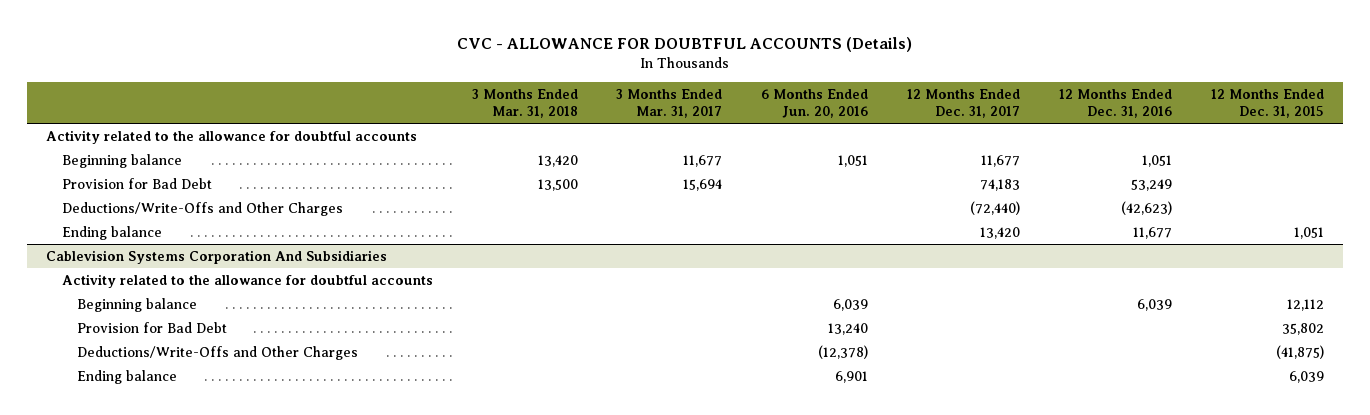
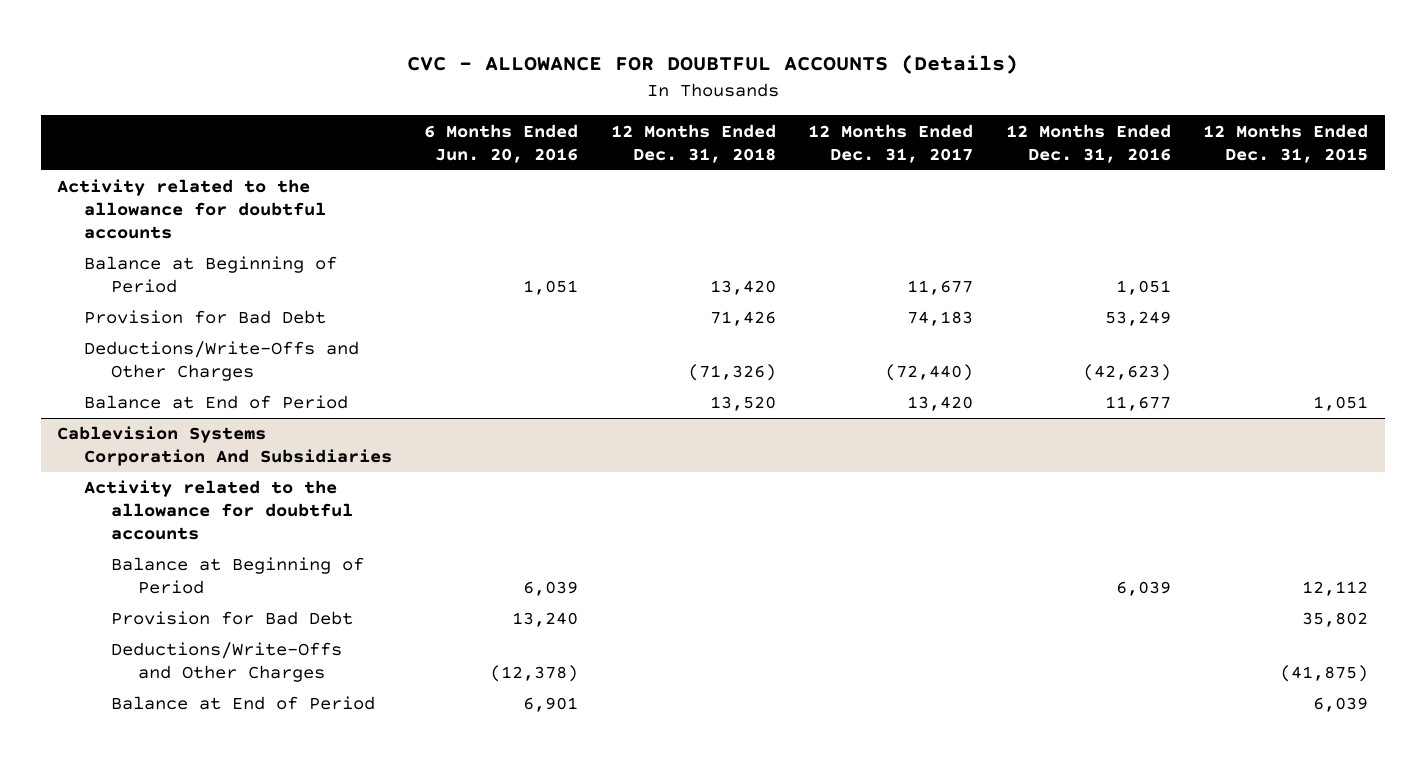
- | 3 Months Ended Mar. 31, 2018 | 3 Months Ended Mar. 31, 2017 | 6 Months Ended Jun. 20, 2016 | 12 Months Ended Dec. 31, 2017 | 12 Months Ended Dec. 31, 2016 | 12 Months Ended Dec. 31, 2015
+ | 6 Months Ended Jun. 20, 2016 | 12 Months Ended Dec. 31, 2018 | 12 Months Ended Dec. 31, 2017 | 12 Months Ended Dec. 31, 2016 | 12 Months Ended Dec. 31, 2015
- Beginning balance | 13,420 | 11,677 | 1,051 | 11,677 | 1,051 |
+ Balance at Beginning of Period | 1,051 | 13,420 | 11,677 | 1,051 |
- Ending balance | | | | 13,420 | 11,677 | 1,051
+ Balance at End of Period | | 13,520 | 13,420 | 11,677 | 1,051
@ Cablevision Systems Corporation And Subsidiaries
- Beginning balance | | | 6,039 | | 6,039 | 12,112
+ Balance at Beginning of Period | 6,039 | | | 6,039 | 12,112
- Ending balance | | | 6,901 | | | 6,039
+ Balance at End of Period | 6,901 | | | | 6,039

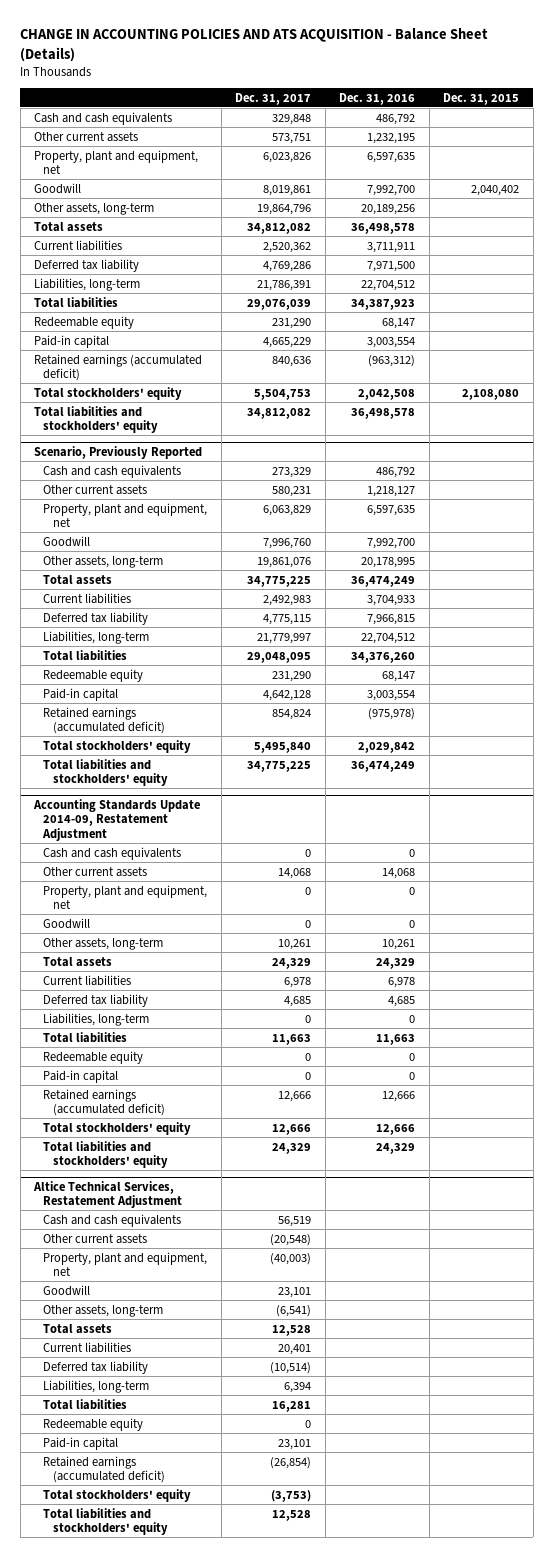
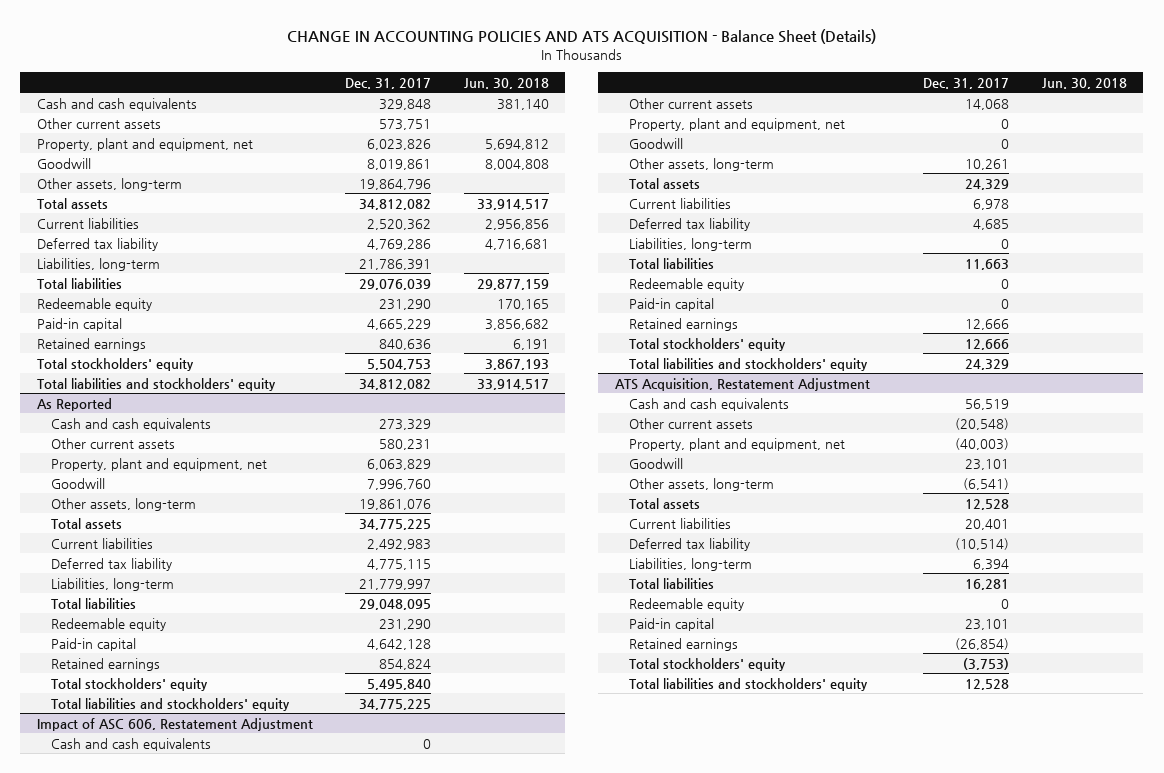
- | Dec. 31, 2017 | Dec. 31, 2016 | Dec. 31, 2015
+ | Dec. 31, 2017 | Jun. 30, 2018
- Retained earnings (accumulated deficit) | 840,636 | (963,312) |
+ Retained earnings | 840,636 | 6,191
- Scenario, Previously Reported
+ As Reported
- Retained earnings (accumulated deficit) | 854,824 | (975,978) |
+ Retained earnings | 854,824 |
- Accounting Standards Update 2014-09, Restatement Adjustment
+ Impact of ASC 606, Restatement Adjustment
- Retained earnings (accumulated deficit) | 12,666 | 12,666 |
+ Retained earnings | 12,666 |
- Altice Technical Services, Restatement Adjustment
+ ATS Acquisition, Restatement Adjustment
- Retained earnings (accumulated deficit) | (26,854) | |
+ Retained earnings | (26,854) |

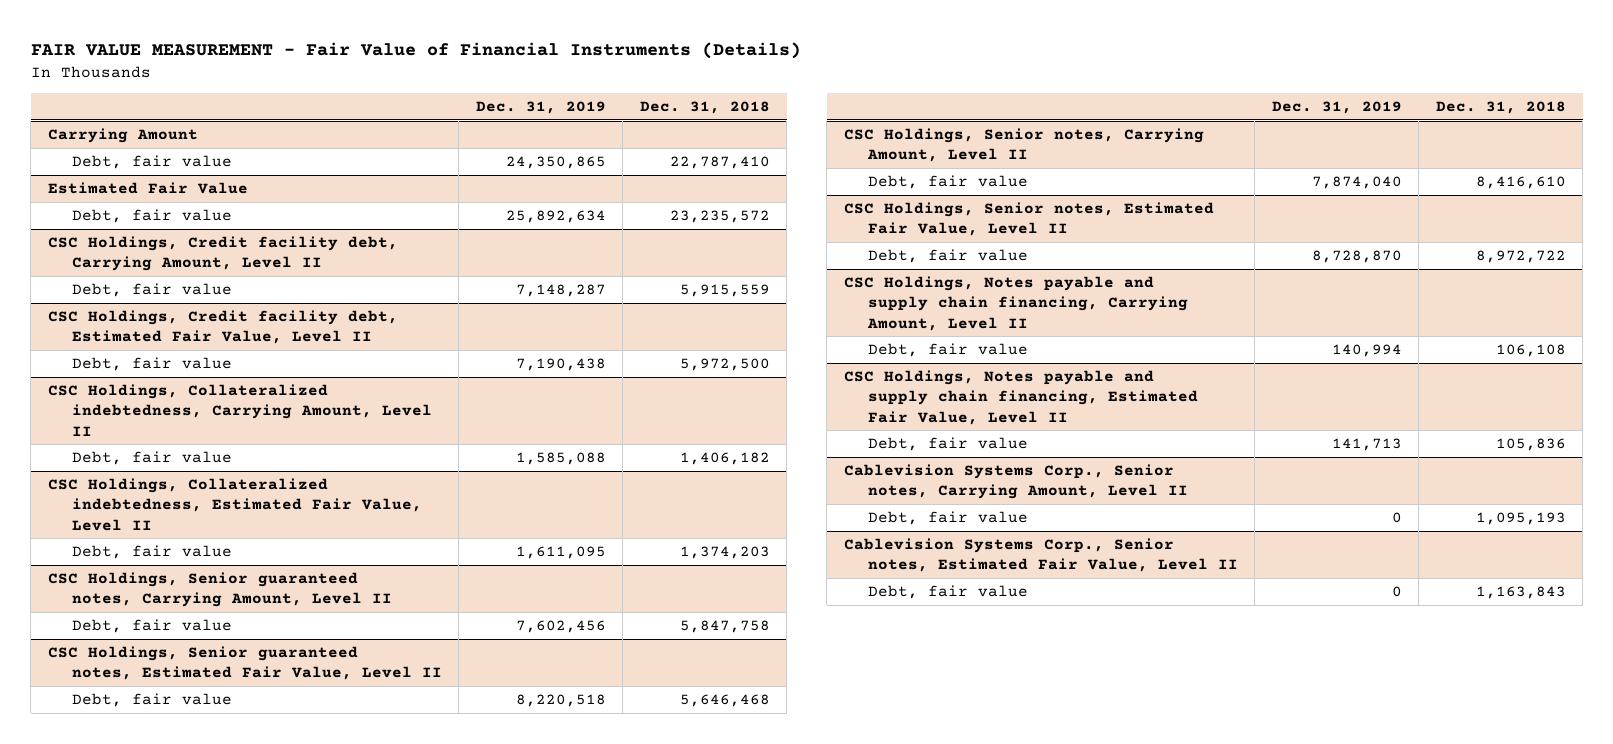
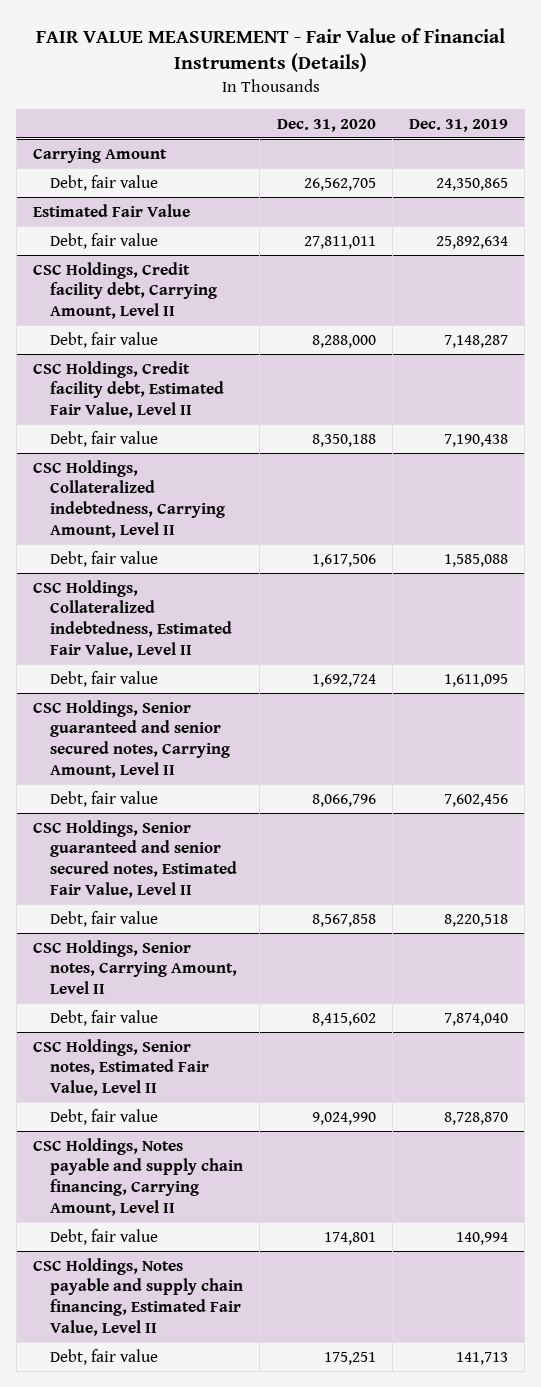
- | Dec. 31, 2019 | Dec. 31, 2018
+ | Dec. 31, 2020 | Dec. 31, 2019
- CSC Holdings, Senior guaranteed notes, Carrying Amount, Level II
+ CSC Holdings, Senior guaranteed and senior secured notes, Carrying Amount, Level II
- CSC Holdings, Senior guaranteed notes, Estimated Fair Value, Level II
+ CSC Holdings, Senior guaranteed and senior secured notes, Estimated Fair Value, Level II
- Cablevision Systems Corp., Senior notes, Carrying Amount, Level II
- Debt, fair value | 0 | 1,095,193
- Cablevision Systems Corp., Senior notes, Estimated Fair Value, Level II
- Debt, fair value | 0 | 1,163,843

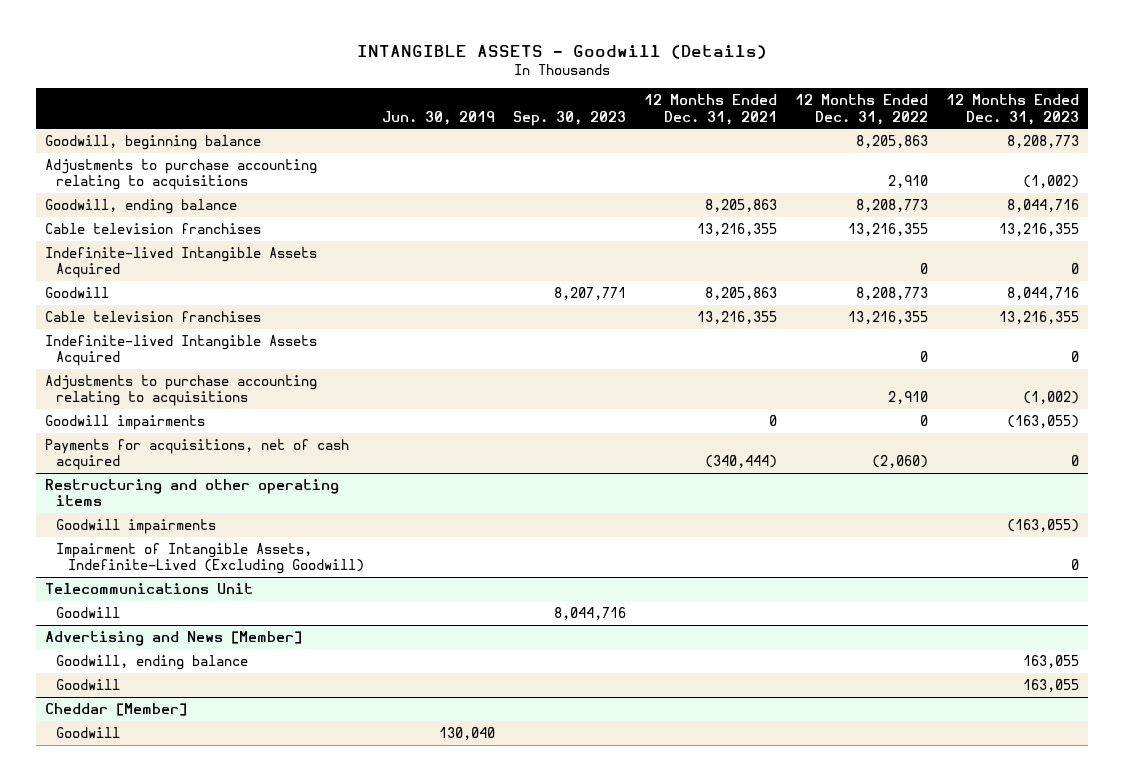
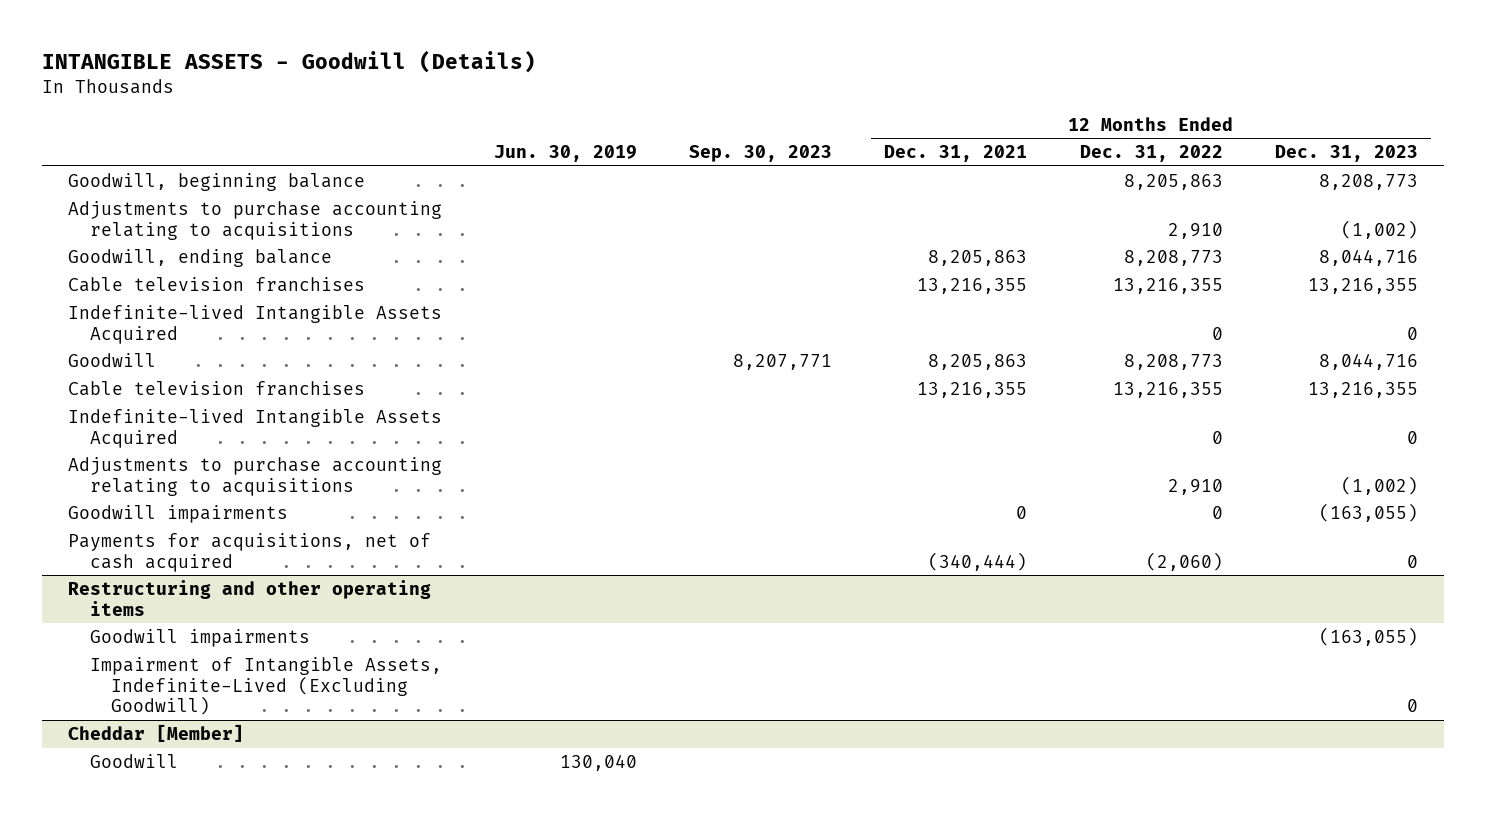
- Telecommunications Unit
- Goodwill | | 8,044,716 | | |
- Advertising and News [Member]
- Goodwill, ending balance | | | | | 163,055
- Goodwill | | | | | 163,055

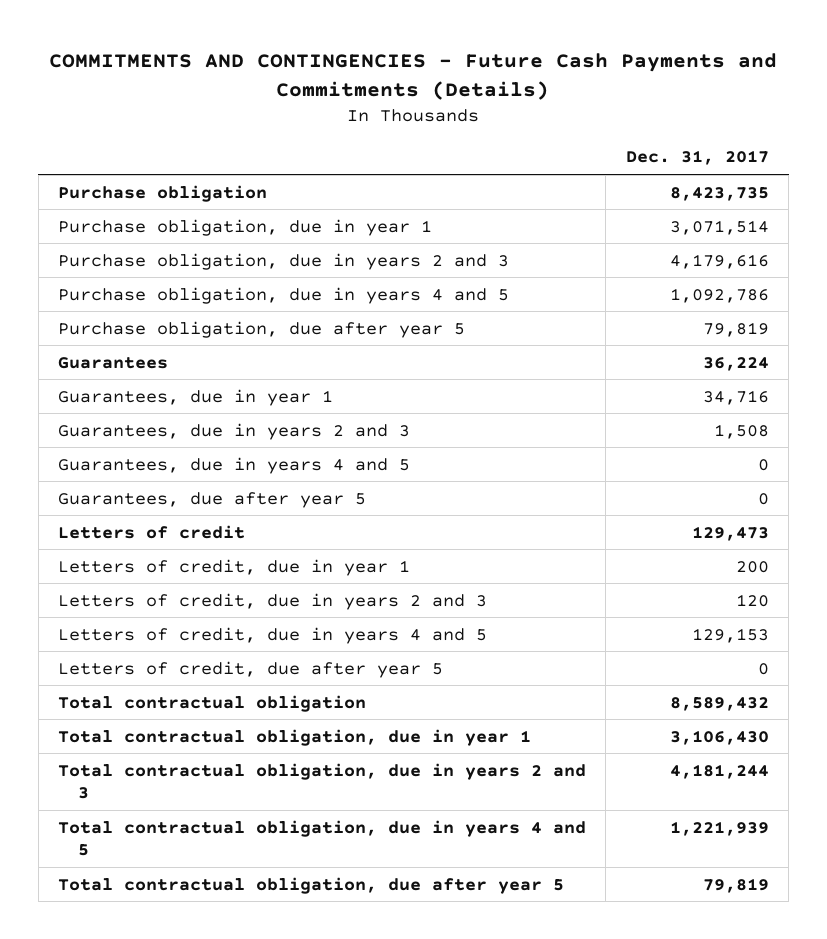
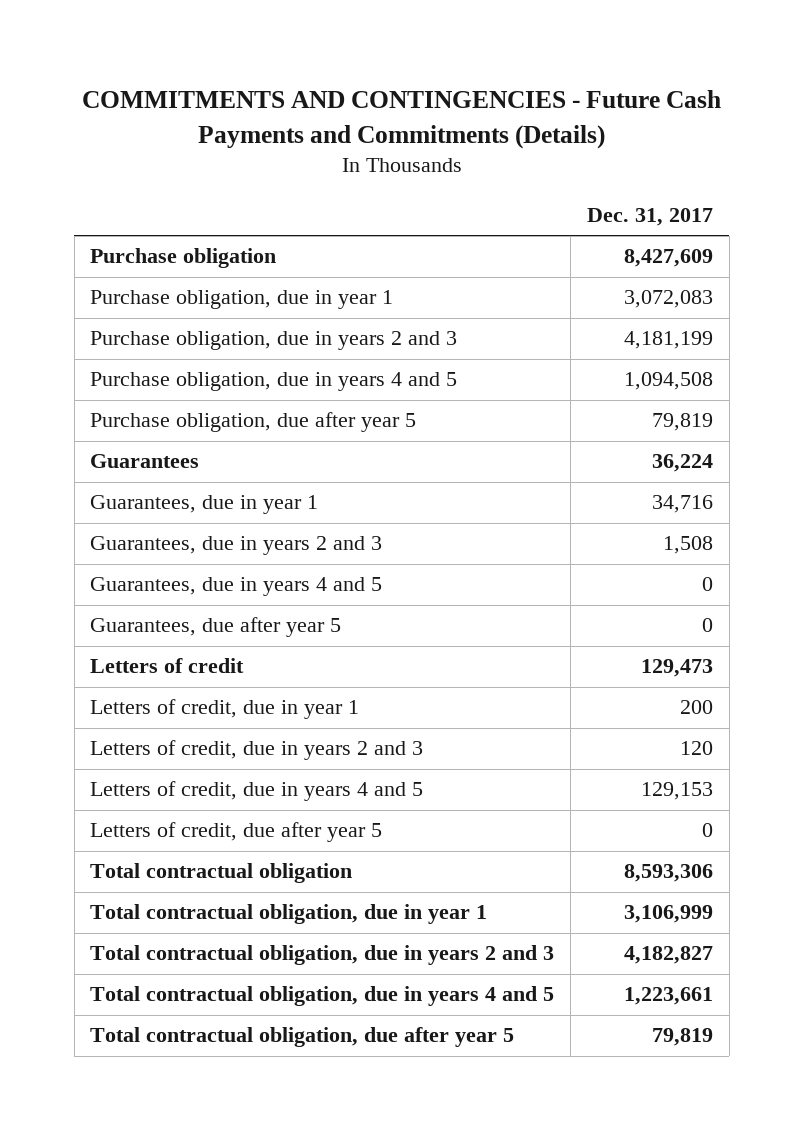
- Purchase obligation | 8,423,735
- Purchase obligation, due in year 1 | 3,071,514
- Purchase obligation, due in years 2 and 3 | 4,179,616
- Purchase obligation, due in years 4 and 5 | 1,092,786
+ Purchase obligation | 8,427,609
+ Purchase obligation, due in year 1 | 3,072,083
+ Purchase obligation, due in years 2 and 3 | 4,181,199
+ Purchase obligation, due in years 4 and 5 | 1,094,508
- Total contractual obligation | 8,589,432
- Total contractual obligation, due in year 1 | 3,106,430
- Total contractual obligation, due in years 2 and 3 | 4,181,244
- Total contractual obligation, due in years 4 and 5 | 1,221,939
+ Total contractual obligation | 8,593,306
+ Total contractual obligation, due in year 1 | 3,106,999
+ Total contractual obligation, due in years 2 and 3 | 4,182,827
+ Total contractual obligation, due in years 4 and 5 | 1,223,661

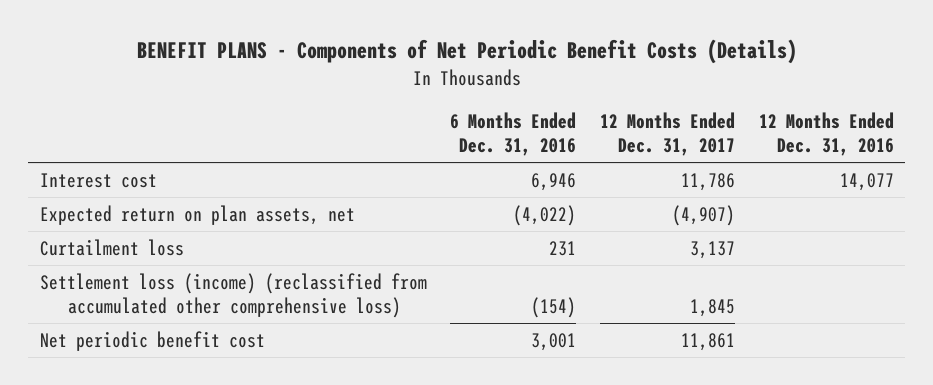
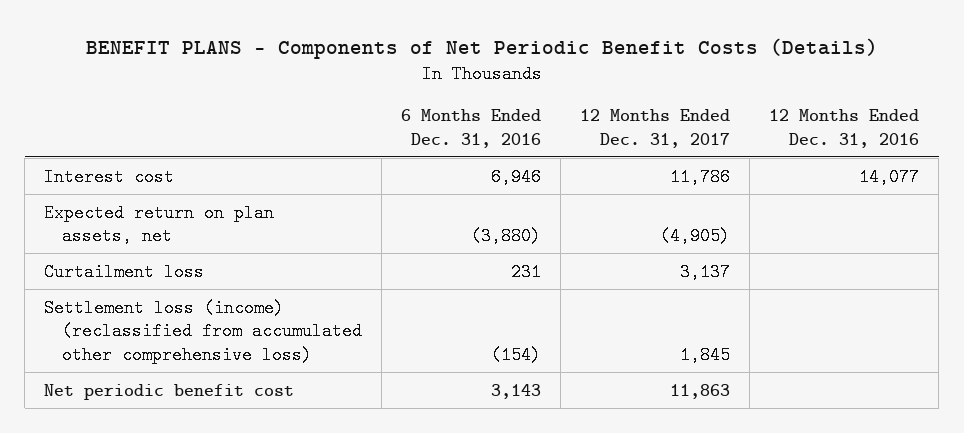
- Expected return on plan assets, net | (4,022) | (4,907) |
+ Expected return on plan assets, net | (3,880) | (4,905) |
- Net periodic benefit cost | 3,001 | 11,861 |
+ Net periodic benefit cost | 3,143 | 11,863 |

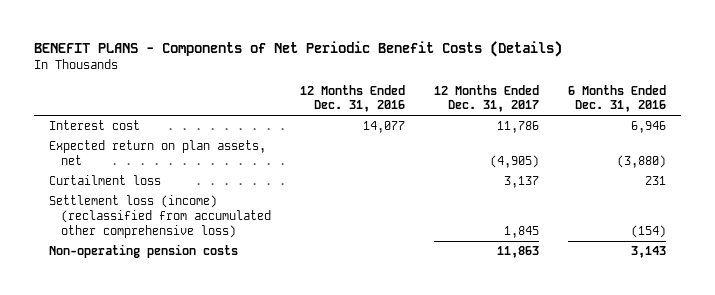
- | 6 Months Ended Dec. 31, 2016 | 12 Months Ended Dec. 31, 2017 | 12 Months Ended Dec. 31, 2016
+ | 12 Months Ended Dec. 31, 2016 | 12 Months Ended Dec. 31, 2017 | 6 Months Ended Dec. 31, 2016
- Net periodic benefit cost | 3,143 | 11,863 |
+ Non-operating pension costs | | 11,863 | 3,143

